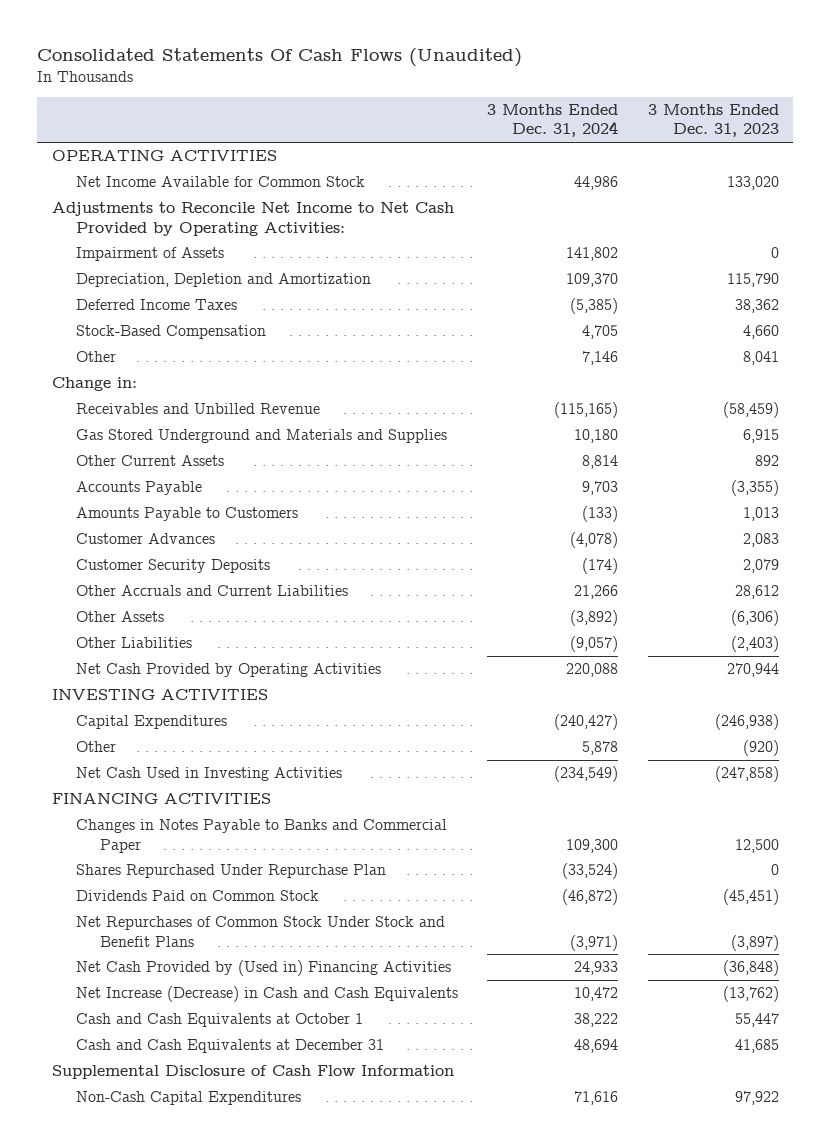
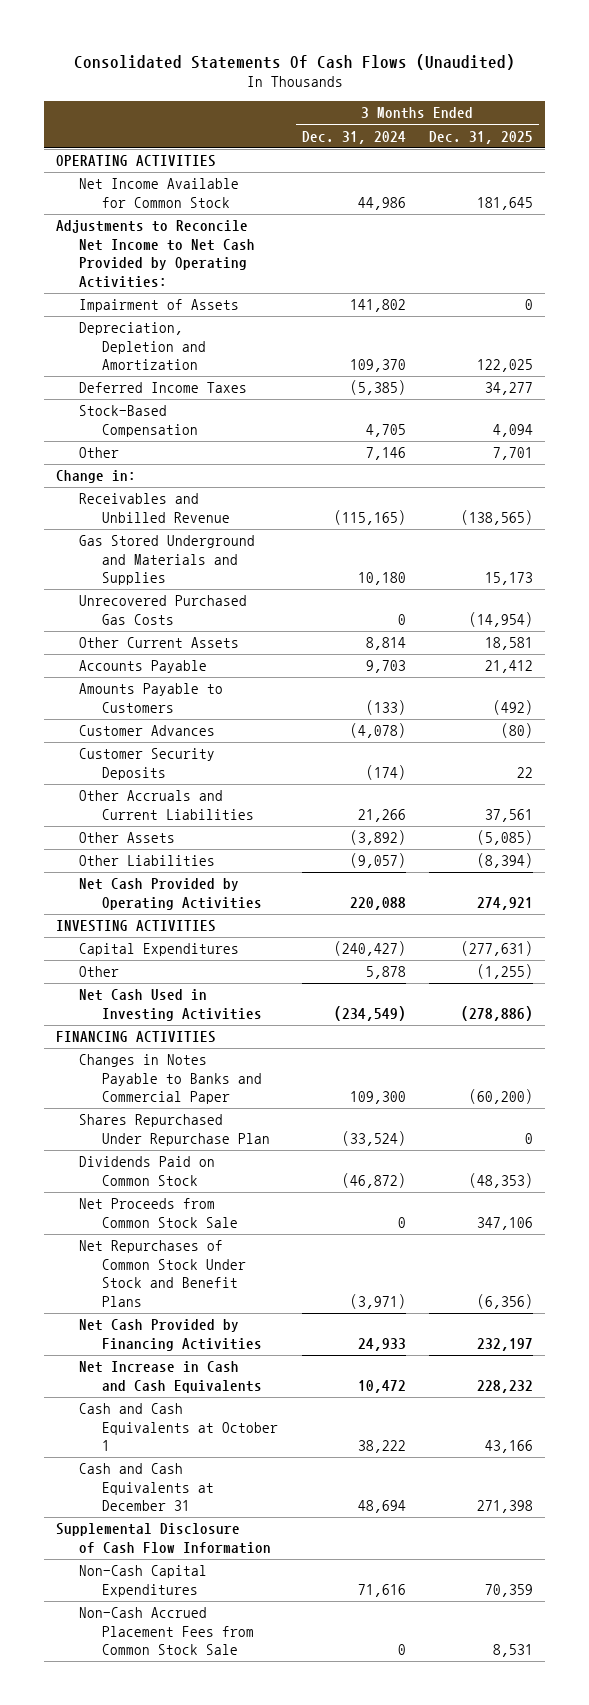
- | 3 Months Ended Dec. 31, 2024 | 3 Months Ended Dec. 31, 2023
+ | 3 Months Ended Dec. 31, 2024 | 3 Months Ended Dec. 31, 2025
+ Unrecovered Purchased Gas Costs | 0 | (14,954)
+ Net Proceeds from Common Stock Sale | 0 | 347,106
- Net Cash Provided by (Used in) Financing Activities | 24,933 | (36,848)
- Net Increase (Decrease) in Cash and Cash Equivalents | 10,472 | (13,762)
+ Net Cash Provided by Financing Activities | 24,933 | 232,197
+ Net Increase in Cash and Cash Equivalents | 10,472 | 228,232
+ Non-Cash Accrued Placement Fees from Common Stock Sale | 0 | 8,531

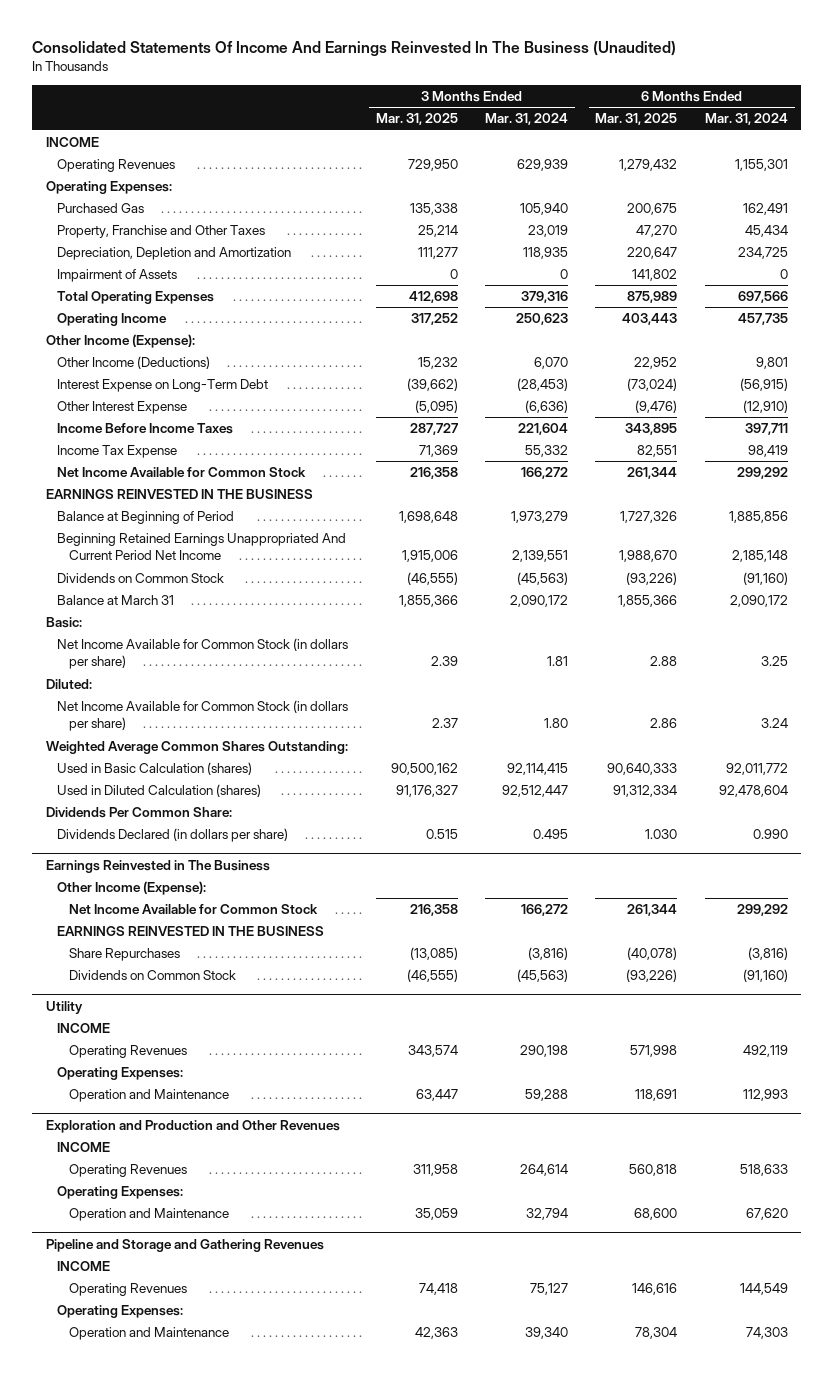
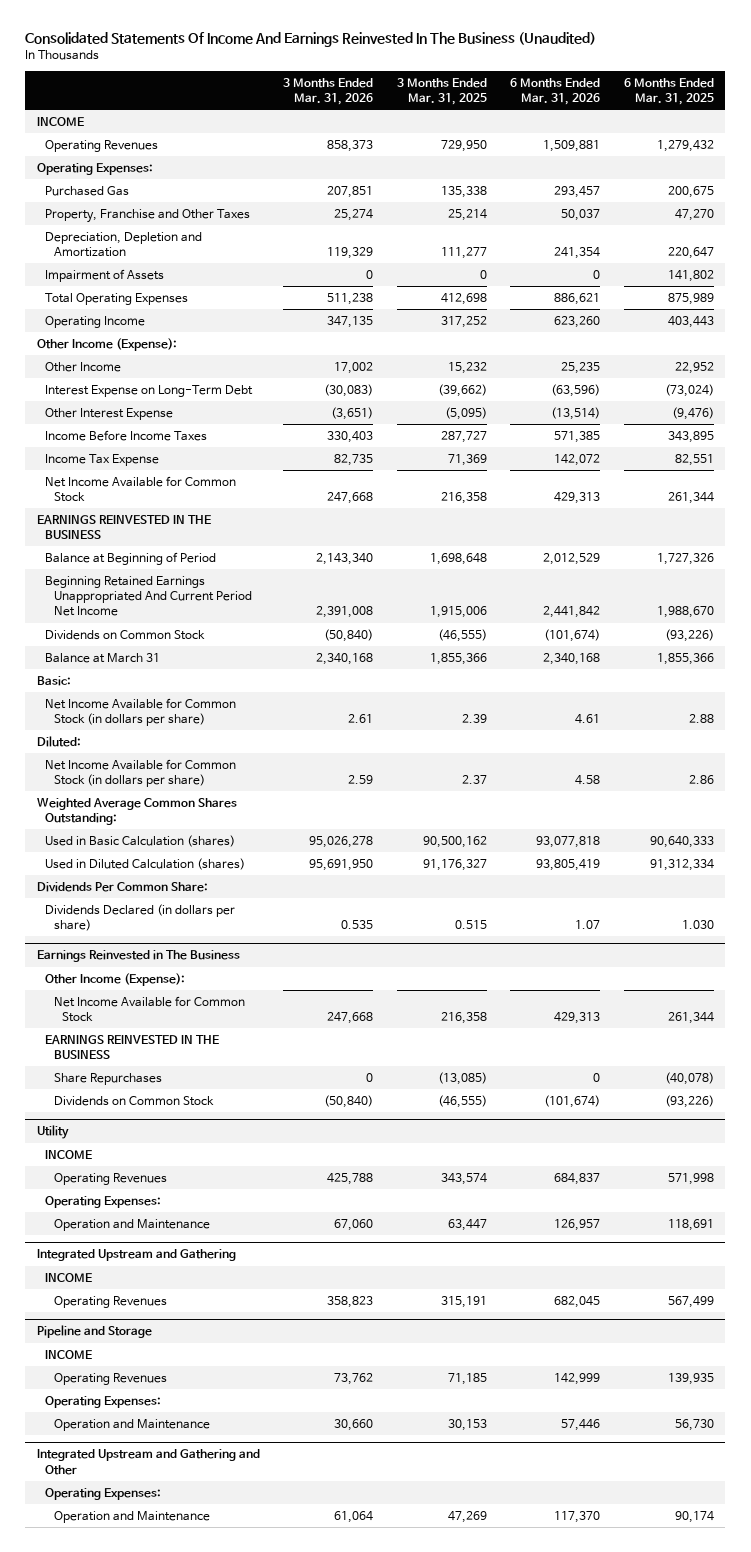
- | 3 Months Ended Mar. 31, 2025 | 3 Months Ended Mar. 31, 2024 | 6 Months Ended Mar. 31, 2025 | 6 Months Ended Mar. 31, 2024
+ | 3 Months Ended Mar. 31, 2026 | 3 Months Ended Mar. 31, 2025 | 6 Months Ended Mar. 31, 2026 | 6 Months Ended Mar. 31, 2025
- Other Income (Deductions) | 15,232 | 6,070 | 22,952 | 9,801
+ Other Income | 17,002 | 15,232 | 25,235 | 22,952
- Exploration and Production and Other Revenues
+ Integrated Upstream and Gathering
- Operating Revenues | 311,958 | 264,614 | 560,818 | 518,633
- Operating Expenses:
- Operation and Maintenance | 35,059 | 32,794 | 68,600 | 67,620
- Pipeline and Storage and Gathering Revenues
+ Operating Revenues | 358,823 | 315,191 | 682,045 | 567,499
+ Pipeline and Storage
- Operating Revenues | 74,418 | 75,127 | 146,616 | 144,549
+ Operating Revenues | 73,762 | 71,185 | 142,999 | 139,935
- Operation and Maintenance | 42,363 | 39,340 | 78,304 | 74,303
+ Operation and Maintenance | 30,660 | 30,153 | 57,446 | 56,730
+ Integrated Upstream and Gathering and Other
+ Operating Expenses:
+ Operation and Maintenance | 61,064 | 47,269 | 117,370 | 90,174

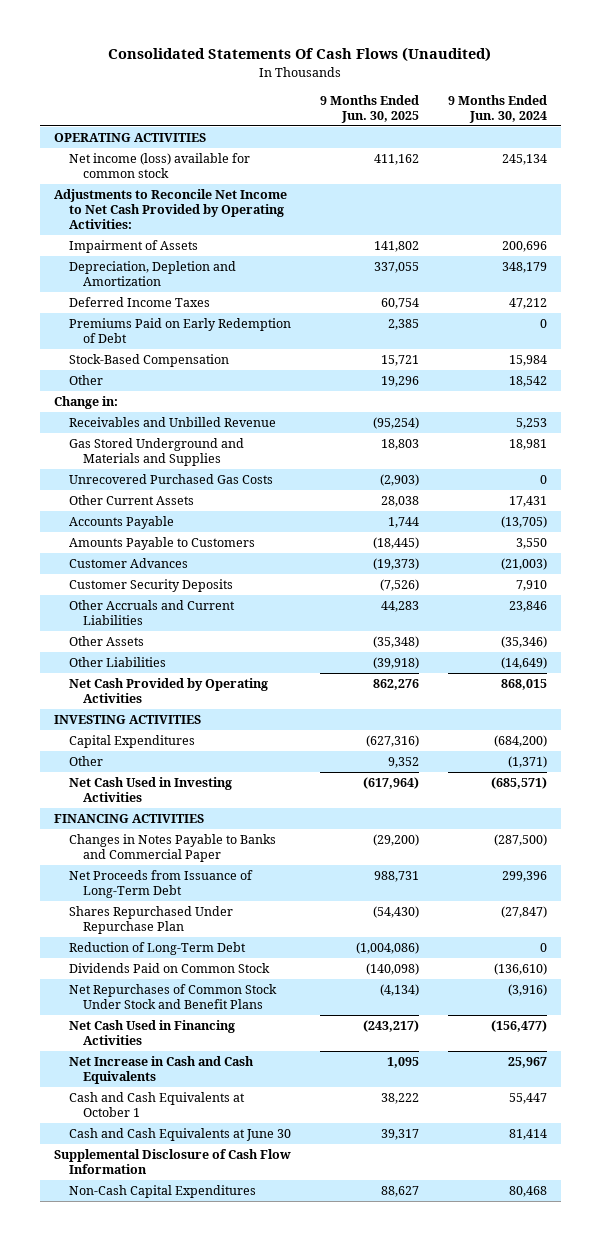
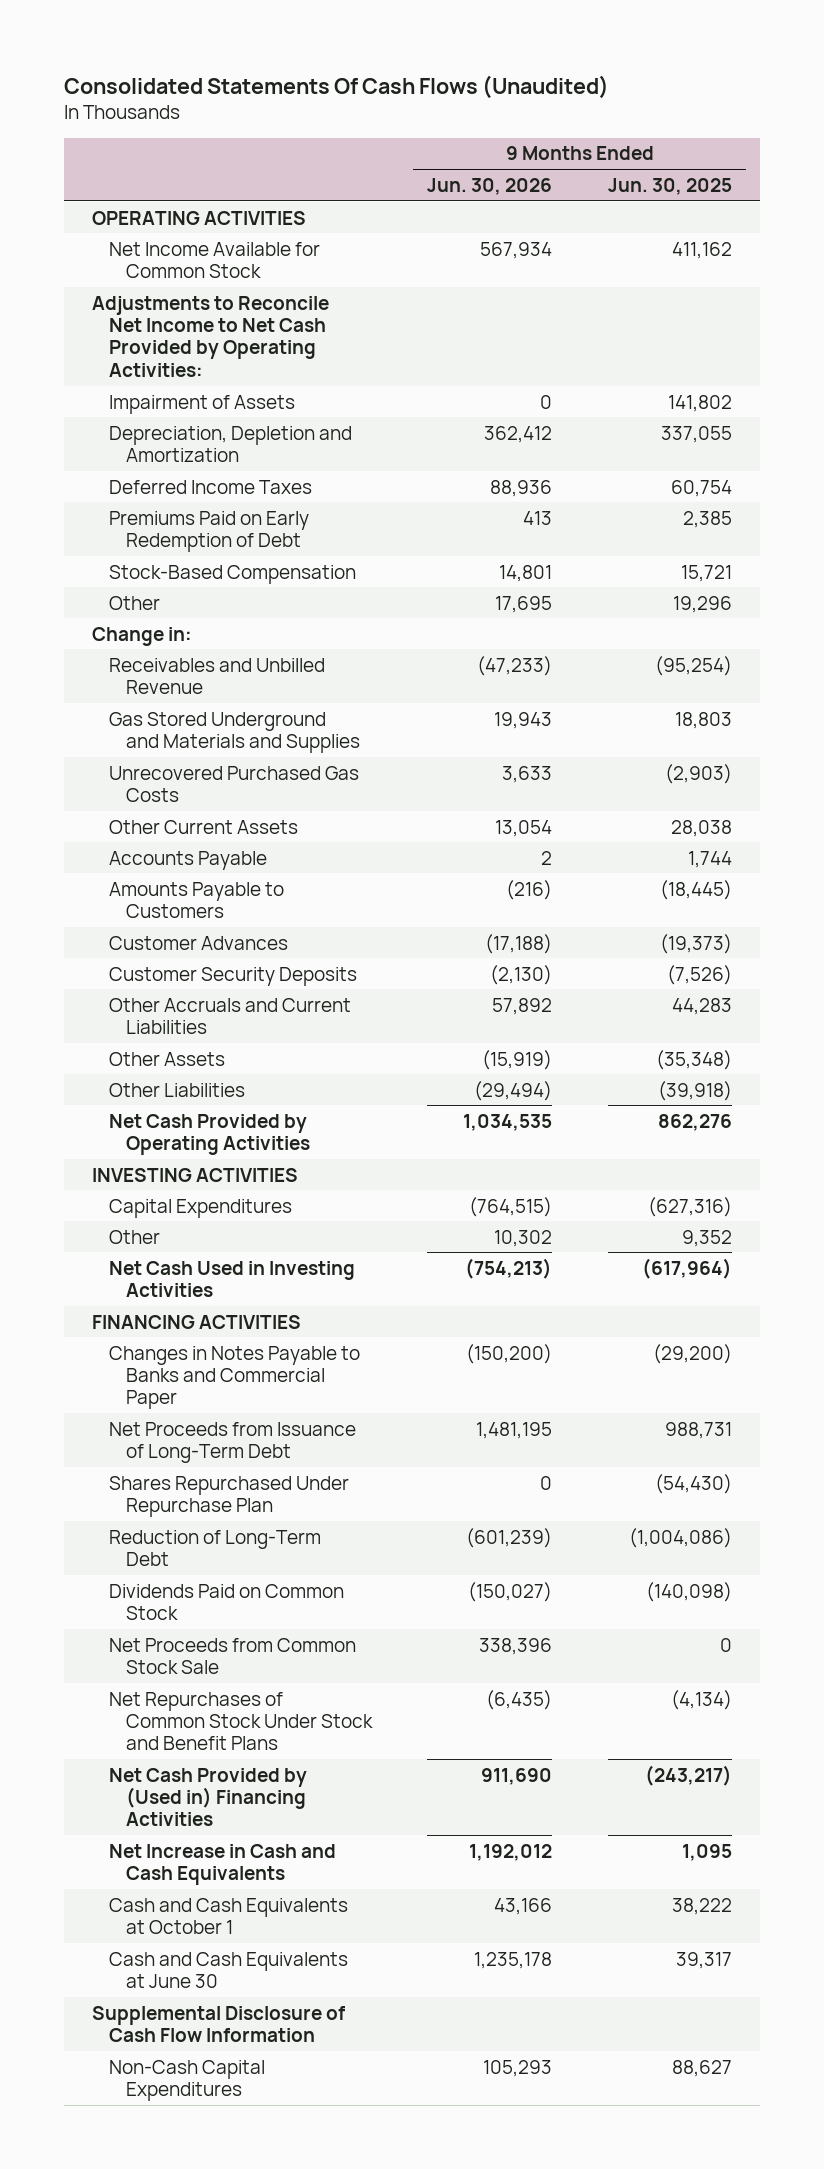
- | 9 Months Ended Jun. 30, 2025 | 9 Months Ended Jun. 30, 2024
+ | 9 Months Ended Jun. 30, 2026 | 9 Months Ended Jun. 30, 2025
- Net income (loss) available for common stock | 411,162 | 245,134
+ Net Income Available for Common Stock | 567,934 | 411,162
+ Net Proceeds from Common Stock Sale | 338,396 | 0
- Net Cash Used in Financing Activities | (243,217) | (156,477)
+ Net Cash Provided by (Used in) Financing Activities | 911,690 | (243,217)

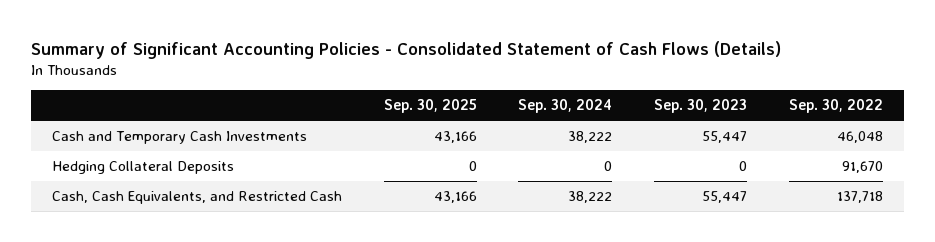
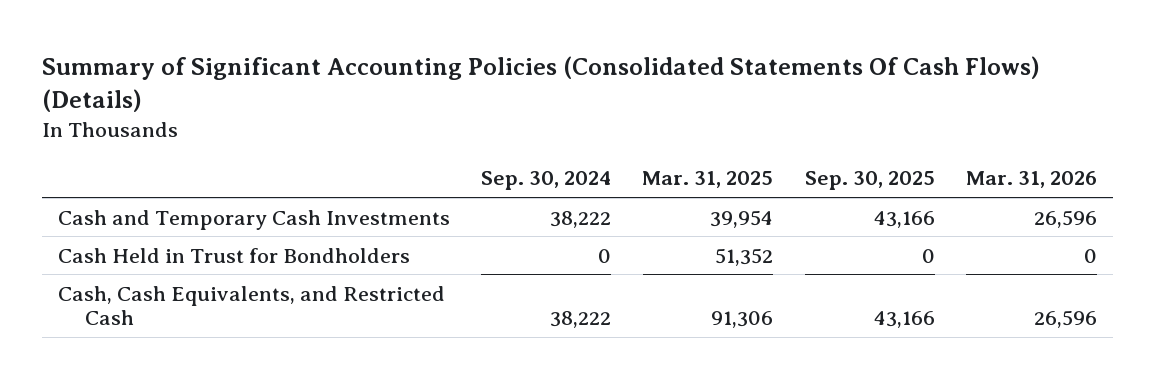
- Summary of Significant Accounting Policies - Consolidated Statement of Cash Flows (Details)
+ Summary of Significant Accounting Policies (Consolidated Statements Of Cash Flows) (Details)
- | Sep. 30, 2025 | Sep. 30, 2024 | Sep. 30, 2023 | Sep. 30, 2022
+ | Sep. 30, 2024 | Mar. 31, 2025 | Sep. 30, 2025 | Mar. 31, 2026
- Hedging Collateral Deposits | 0 | 0 | 0 | 91,670
+ Cash Held in Trust for Bondholders | 0 | 51,352 | 0 | 0

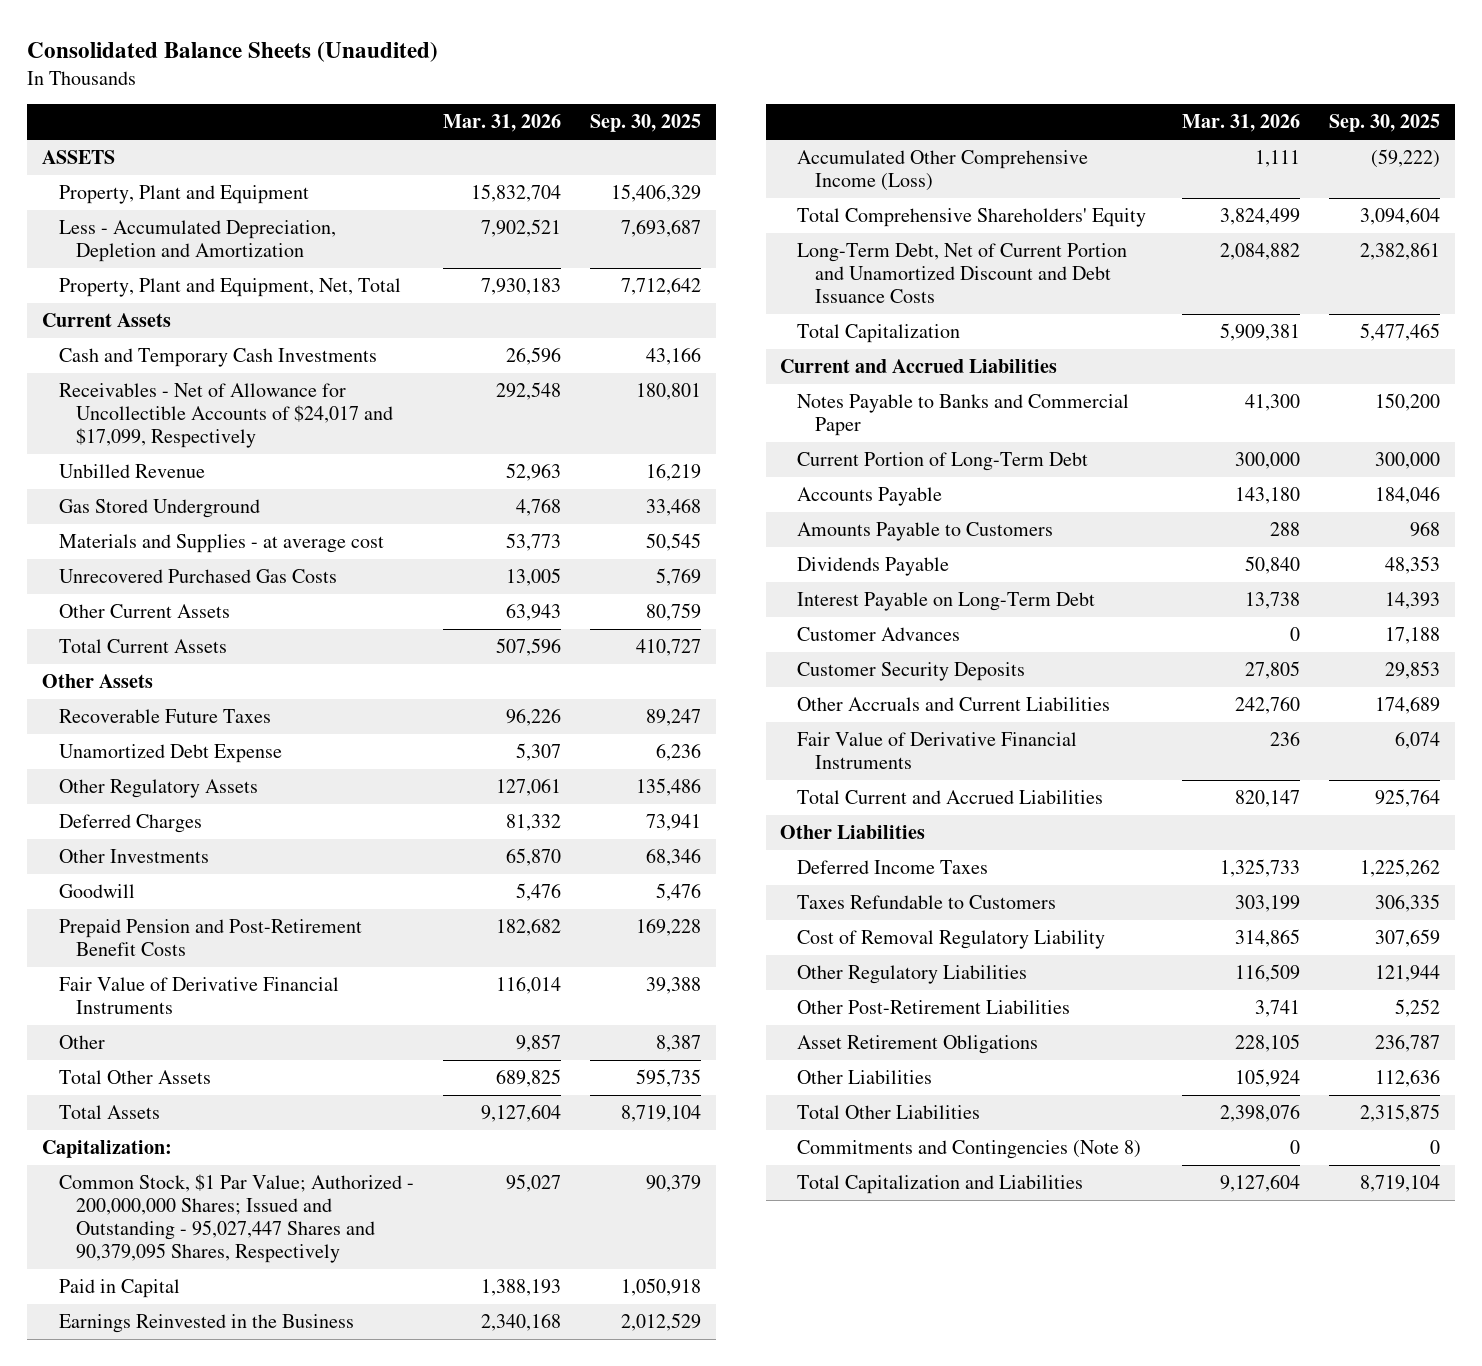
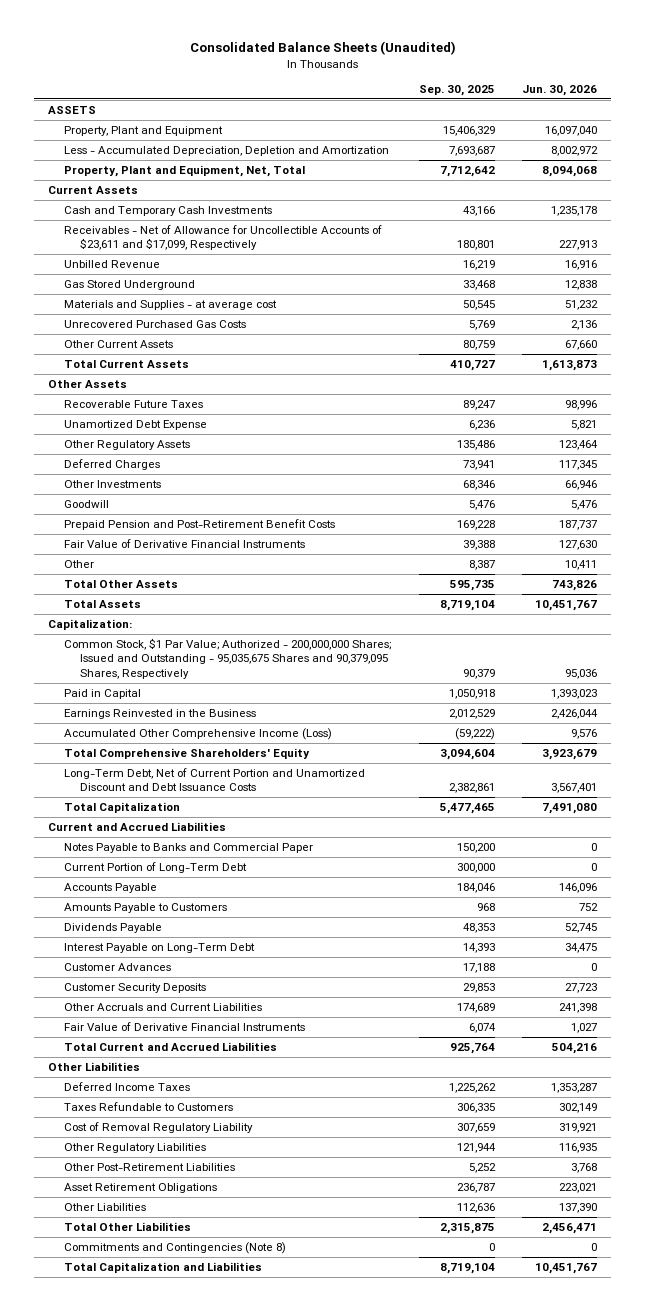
- | Mar. 31, 2026 | Sep. 30, 2025
+ | Sep. 30, 2025 | Jun. 30, 2026
- Receivables - Net of Allowance for Uncollectible Accounts of $24,017 and $17,099, Respectively | 292,548 | 180,801
+ Receivables - Net of Allowance for Uncollectible Accounts of $23,611 and $17,099, Respectively | 180,801 | 227,913
- Common Stock, $1 Par Value; Authorized - 200,000,000 Shares; Issued and Outstanding - 95,027,447 Shares and 90,379,095 Shares, Respectively | 95,027 | 90,379
+ Common Stock, $1 Par Value; Authorized - 200,000,000 Shares; Issued and Outstanding - 95,035,675 Shares and 90,379,095 Shares, Respectively | 90,379 | 95,036

